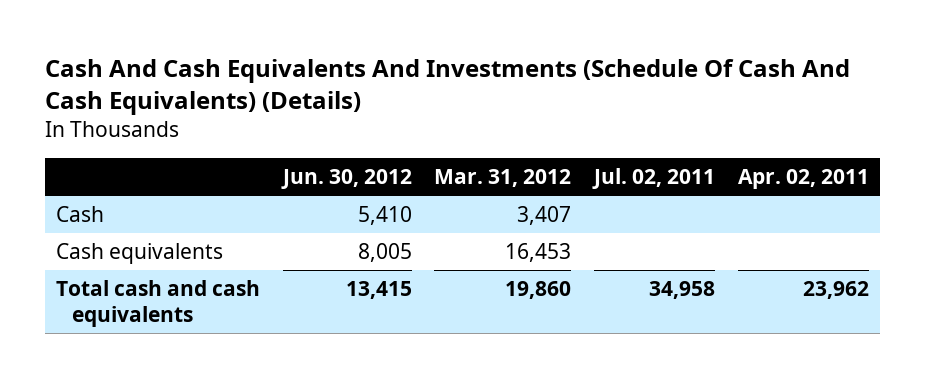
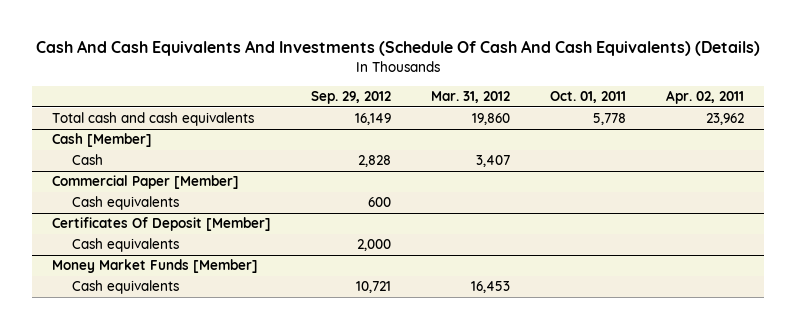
- | Jun. 30, 2012 | Mar. 31, 2012 | Jul. 02, 2011 | Apr. 02, 2011
+ | Sep. 29, 2012 | Mar. 31, 2012 | Oct. 01, 2011 | Apr. 02, 2011
moved up: Total cash and cash equivalents | 16,149 | 19,860 | 5,778 | 23,962
+ Cash [Member]
+ Commercial Paper [Member]
+ Cash equivalents | 600 | | |
+ Certificates Of Deposit [Member]
+ Cash equivalents | 2,000 | | |
+ Money Market Funds [Member]

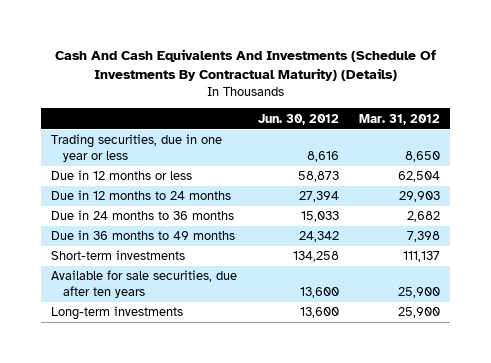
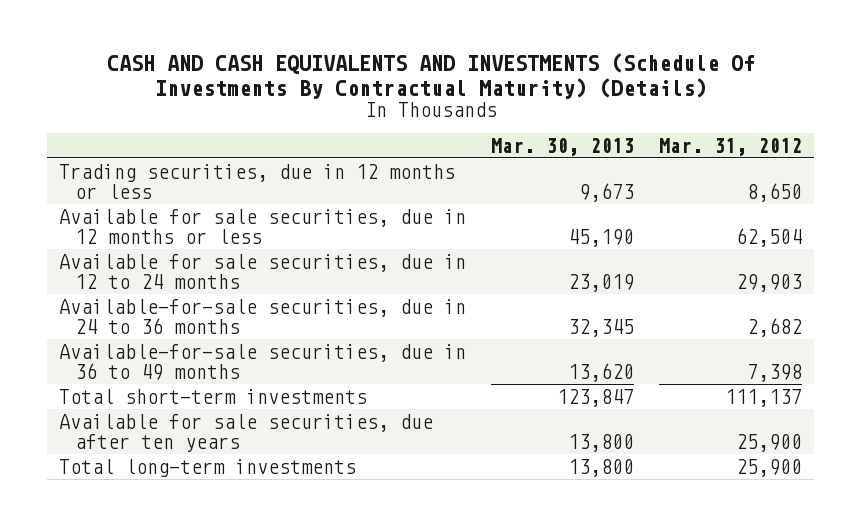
- Cash And Cash Equivalents And Investments (Schedule Of Investments By Contractual Maturity) (Details)
+ CASH AND CASH EQUIVALENTS AND INVESTMENTS (Schedule Of Investments By Contractual Maturity) (Details)
- | Jun. 30, 2012 | Mar. 31, 2012
+ | Mar. 30, 2013 | Mar. 31, 2012
- Trading securities, due in one year or less | 8,616 | 8,650
- Due in 12 months or less | 58,873 | 62,504
- Due in 12 months to 24 months | 27,394 | 29,903
- Due in 24 months to 36 months | 15,033 | 2,682
- Due in 36 months to 49 months | 24,342 | 7,398
- Short-term investments | 134,258 | 111,137
+ Trading securities, due in 12 months or less | 9,673 | 8,650
+ Available for sale securities, due in 12 months or less | 45,190 | 62,504
+ Available for sale securities, due in 12 to 24 months | 23,019 | 29,903
+ Available-for-sale securities, due in 24 to 36 months | 32,345 | 2,682
+ Available-for-sale securities, due in 36 to 49 months | 13,620 | 7,398
+ Total short-term investments | 123,847 | 111,137
- Long-term investments | 13,600 | 25,900
+ Total long-term investments | 13,800 | 25,900

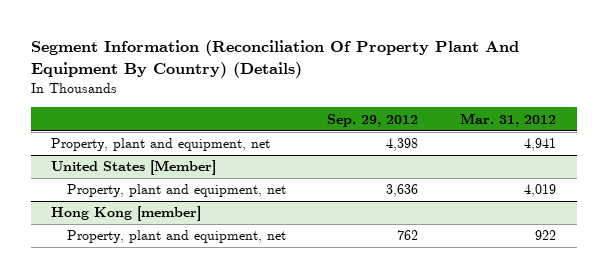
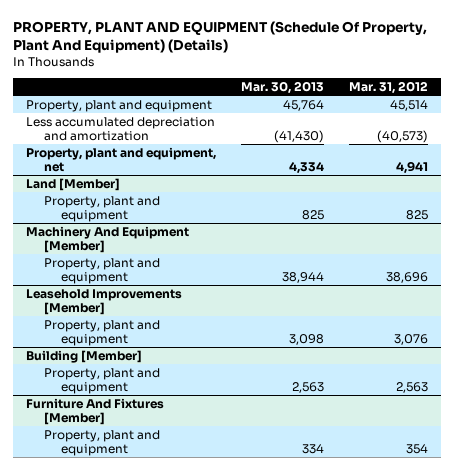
- Segment Information (Reconciliation Of Property Plant And Equipment By Country) (Details)
+ PROPERTY, PLANT AND EQUIPMENT (Schedule Of Property, Plant And Equipment) (Details)
- | Sep. 29, 2012 | Mar. 31, 2012
+ | Mar. 30, 2013 | Mar. 31, 2012
+ Property, plant and equipment | 45,764 | 45,514
+ Less accumulated depreciation and amortization | (41,430) | (40,573)
- United States [Member]
- Property, plant and equipment, net | 3,636 | 4,019
- Hong Kong [member]
- Property, plant and equipment, net | 762 | 922
+ Land [Member]
+ Property, plant and equipment | 825 | 825
+ Machinery And Equipment [Member]
+ Property, plant and equipment | 38,944 | 38,696
+ Leasehold Improvements [Member]
+ Property, plant and equipment | 3,098 | 3,076
+ Building [Member]
+ Property, plant and equipment | 2,563 | 2,563
+ Furniture And Fixtures [Member]
+ Property, plant and equipment | 334 | 354

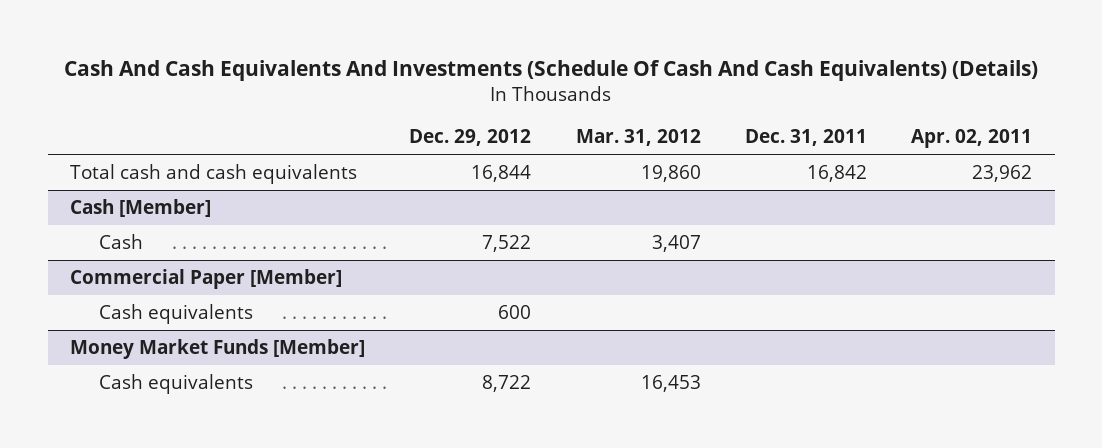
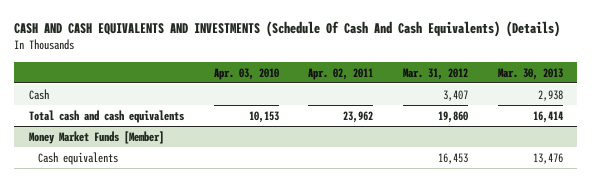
- Cash And Cash Equivalents And Investments (Schedule Of Cash And Cash Equivalents) (Details)
+ CASH AND CASH EQUIVALENTS AND INVESTMENTS (Schedule Of Cash And Cash Equivalents) (Details)
- | Dec. 29, 2012 | Mar. 31, 2012 | Dec. 31, 2011 | Apr. 02, 2011
+ | Apr. 03, 2010 | Apr. 02, 2011 | Mar. 31, 2012 | Mar. 30, 2013
- Cash [Member]
- Commercial Paper [Member]
- Cash equivalents | 600 | | |
moved down: Total cash and cash equivalents | 10,153 | 23,962 | 19,860 | 16,414

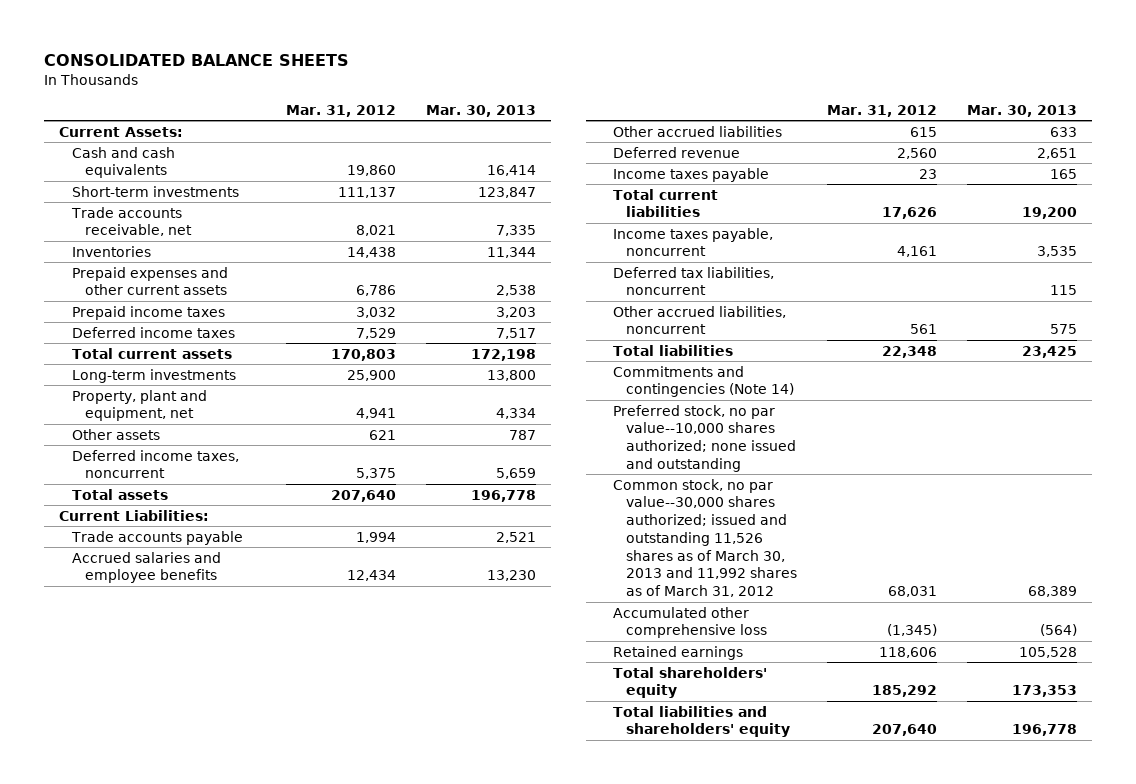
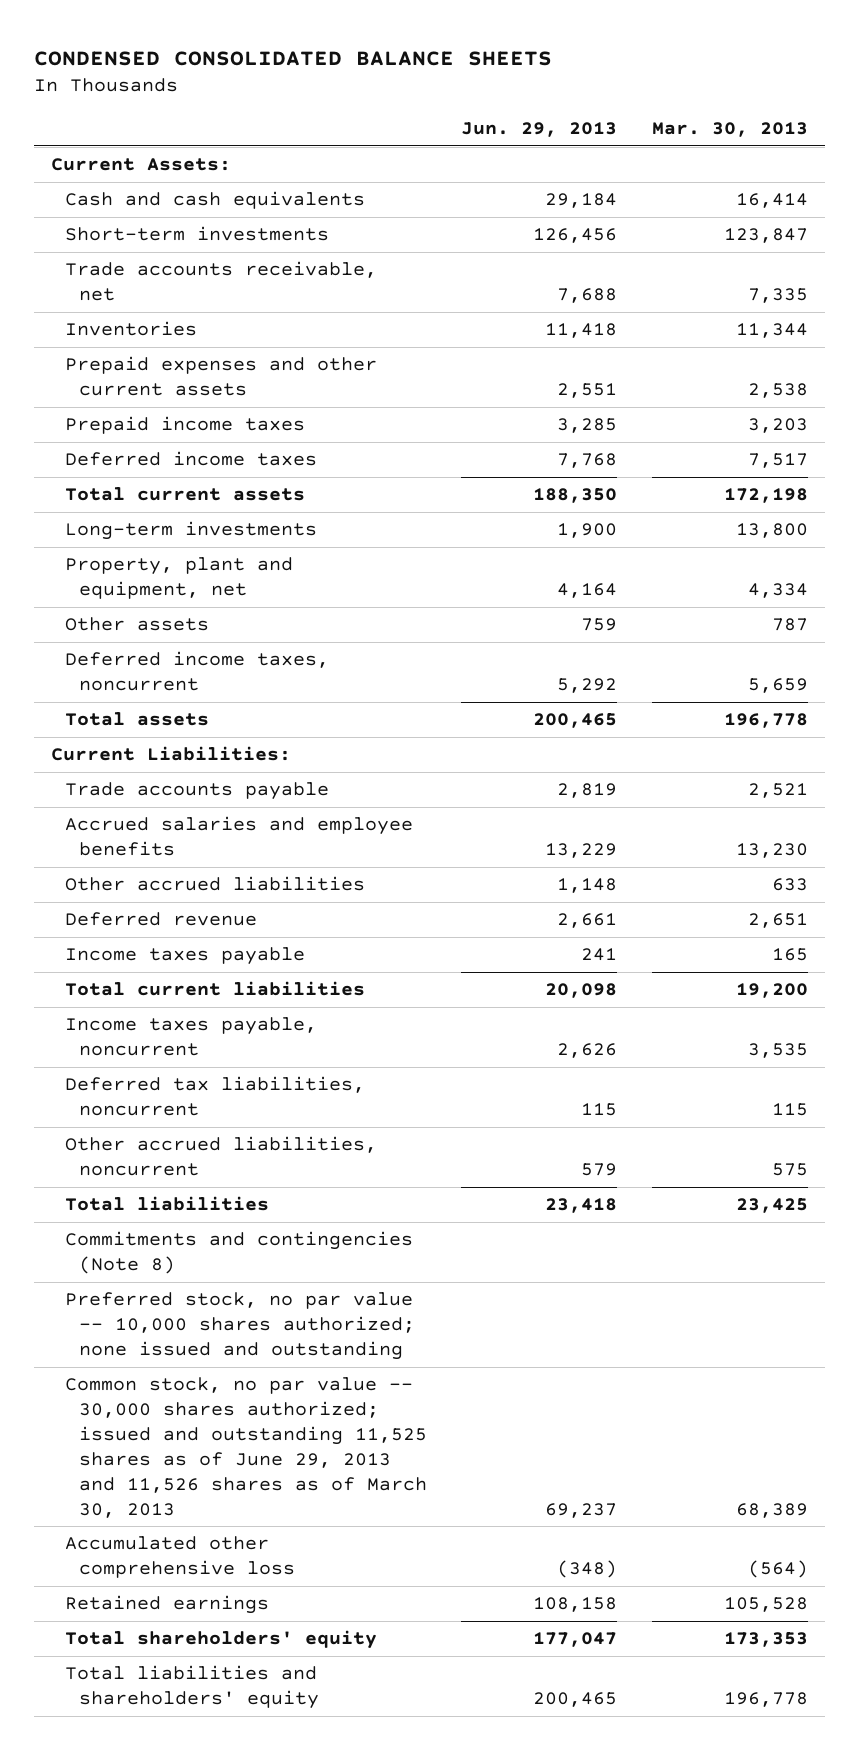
- CONSOLIDATED BALANCE SHEETS
+ CONDENSED CONSOLIDATED BALANCE SHEETS
- | Mar. 31, 2012 | Mar. 30, 2013
+ | Jun. 29, 2013 | Mar. 30, 2013
- Commitments and contingencies (Note 14)
- Preferred stock, no par value--10,000 shares authorized; none issued and outstanding
- Common stock, no par value--30,000 shares authorized; issued and outstanding 11,526 shares as of March 30, 2013 and 11,992 shares as of March 31, 2012 | 68,031 | 68,389
+ Commitments and contingencies (Note 8)
+ Preferred stock, no par value -- 10,000 shares authorized; none issued and outstanding
+ Common stock, no par value -- 30,000 shares authorized; issued and outstanding 11,525 shares as of June 29, 2013 and 11,526 shares as of March 30, 2013 | 69,237 | 68,389

